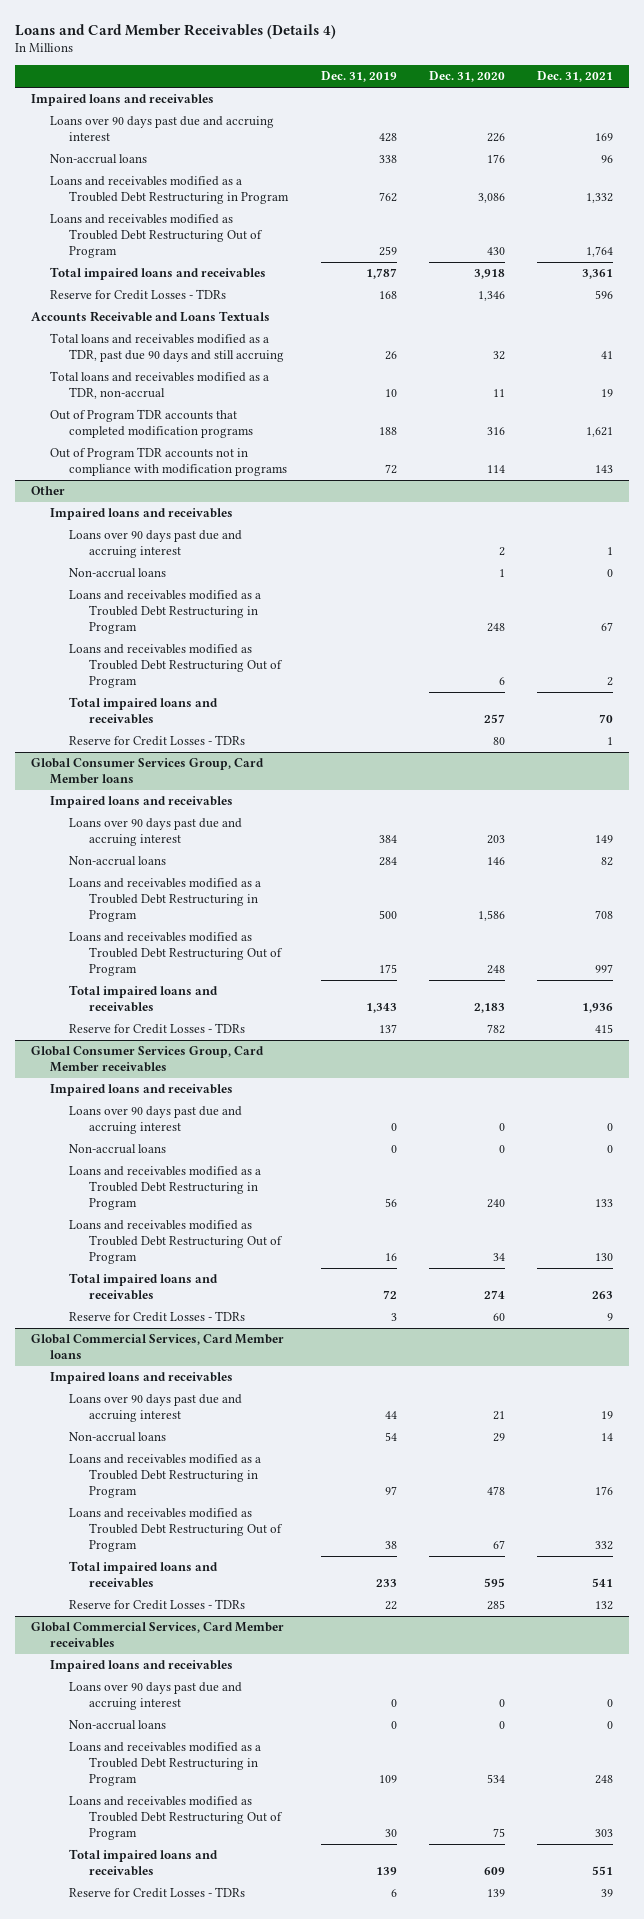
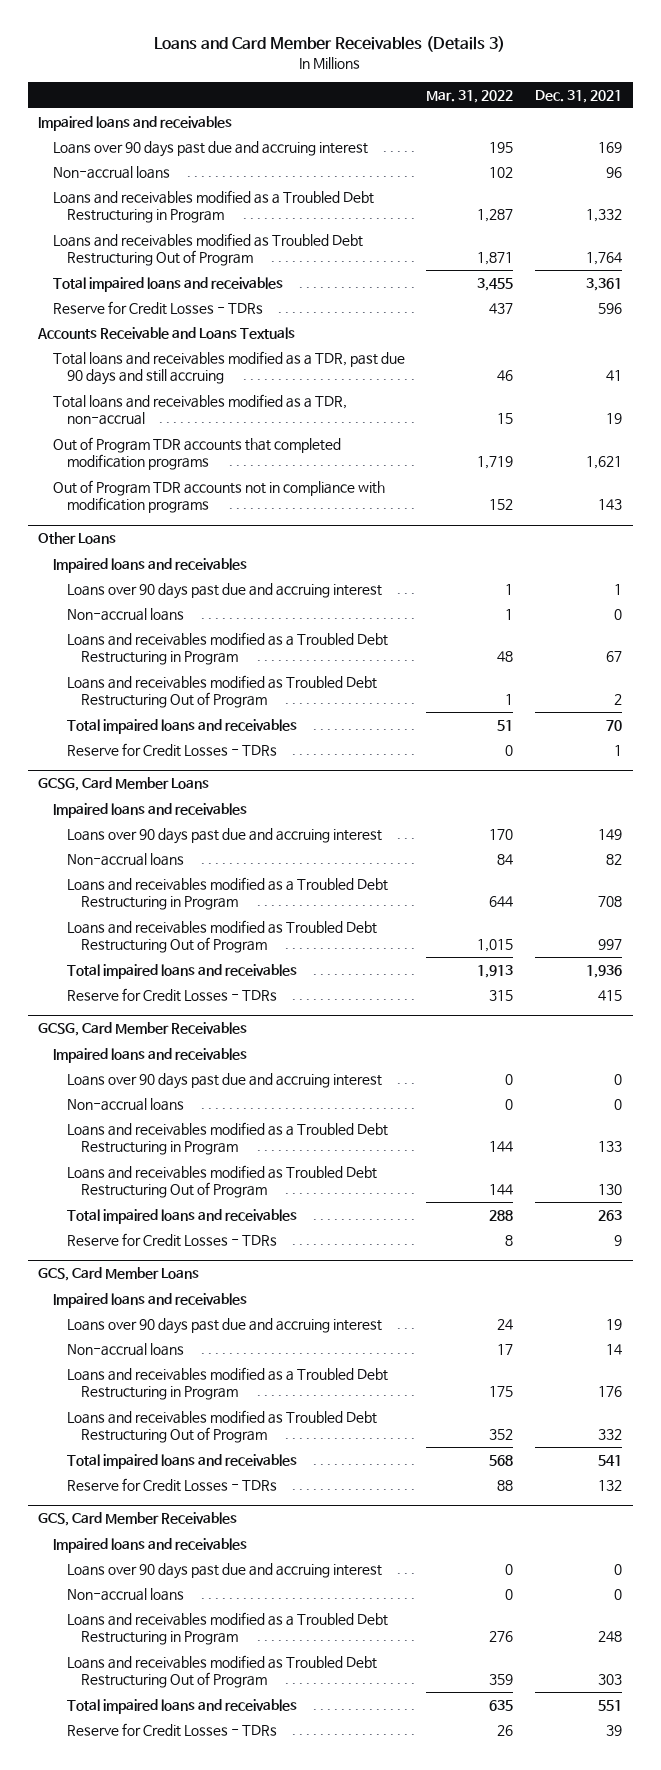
- Loans and Card Member Receivables (Details 4)
+ Loans and Card Member Receivables (Details 3)
- | Dec. 31, 2019 | Dec. 31, 2020 | Dec. 31, 2021
+ | Mar. 31, 2022 | Dec. 31, 2021
- Other
+ Other Loans
- Global Consumer Services Group, Card Member loans
+ GCSG, Card Member Loans
- Global Consumer Services Group, Card Member receivables
+ GCSG, Card Member Receivables
- Global Commercial Services, Card Member loans
+ GCS, Card Member Loans
- Global Commercial Services, Card Member receivables
+ GCS, Card Member Receivables

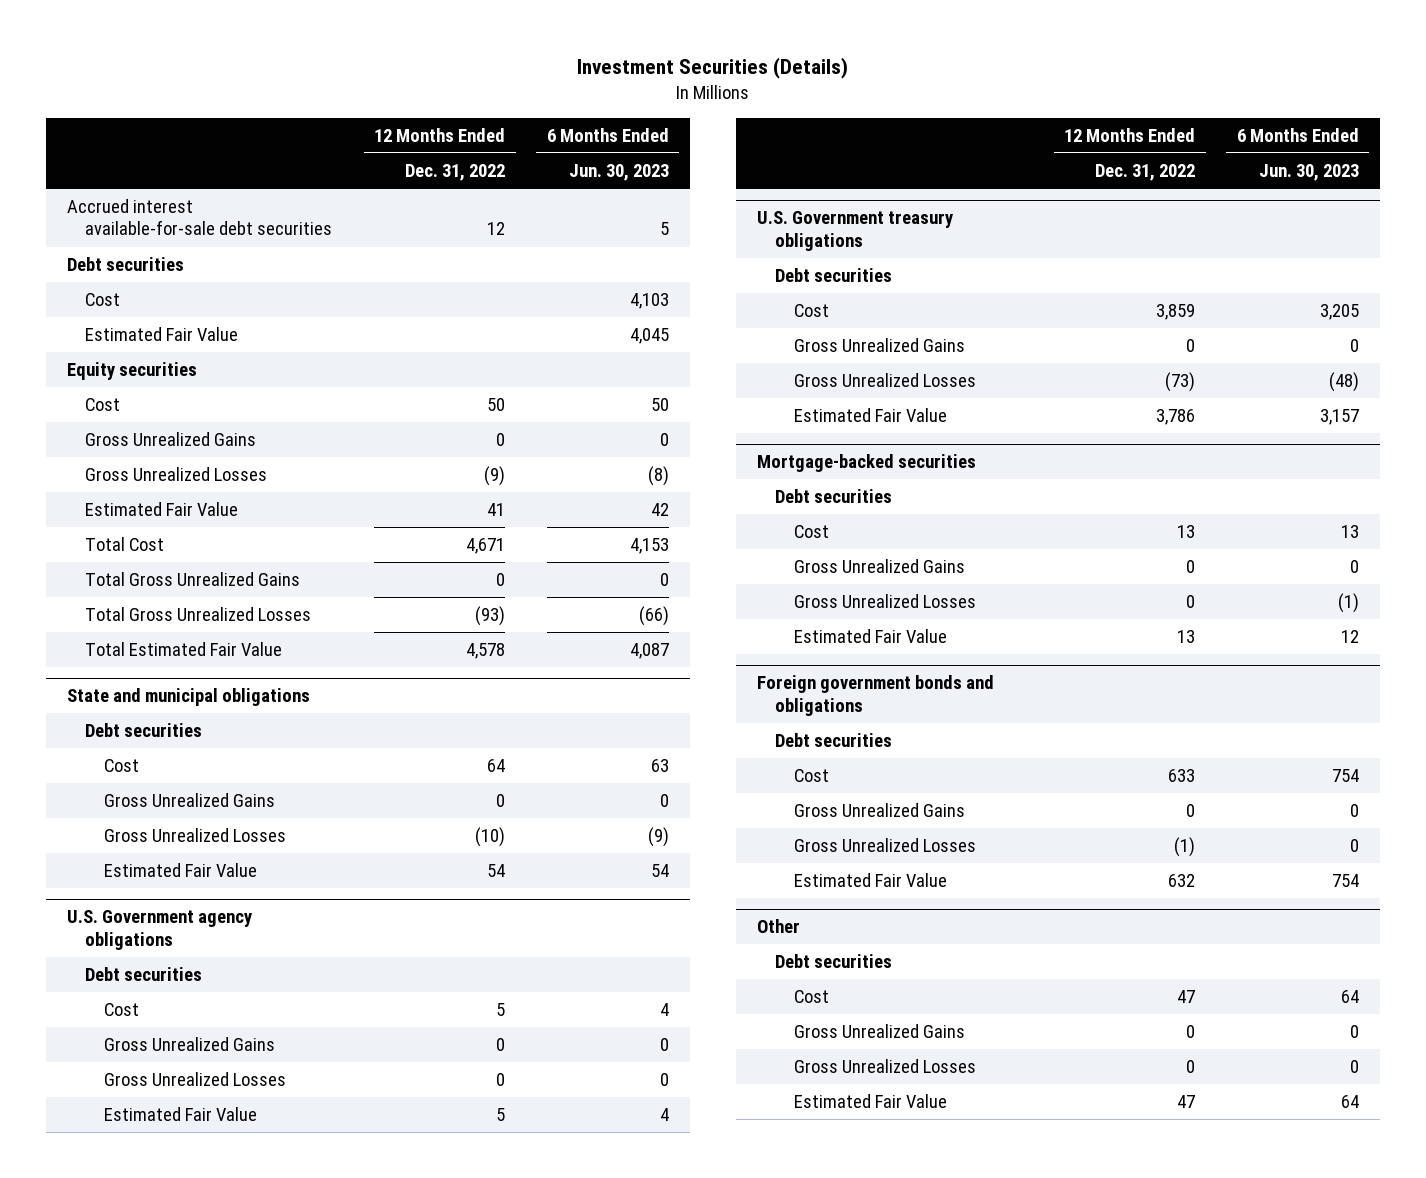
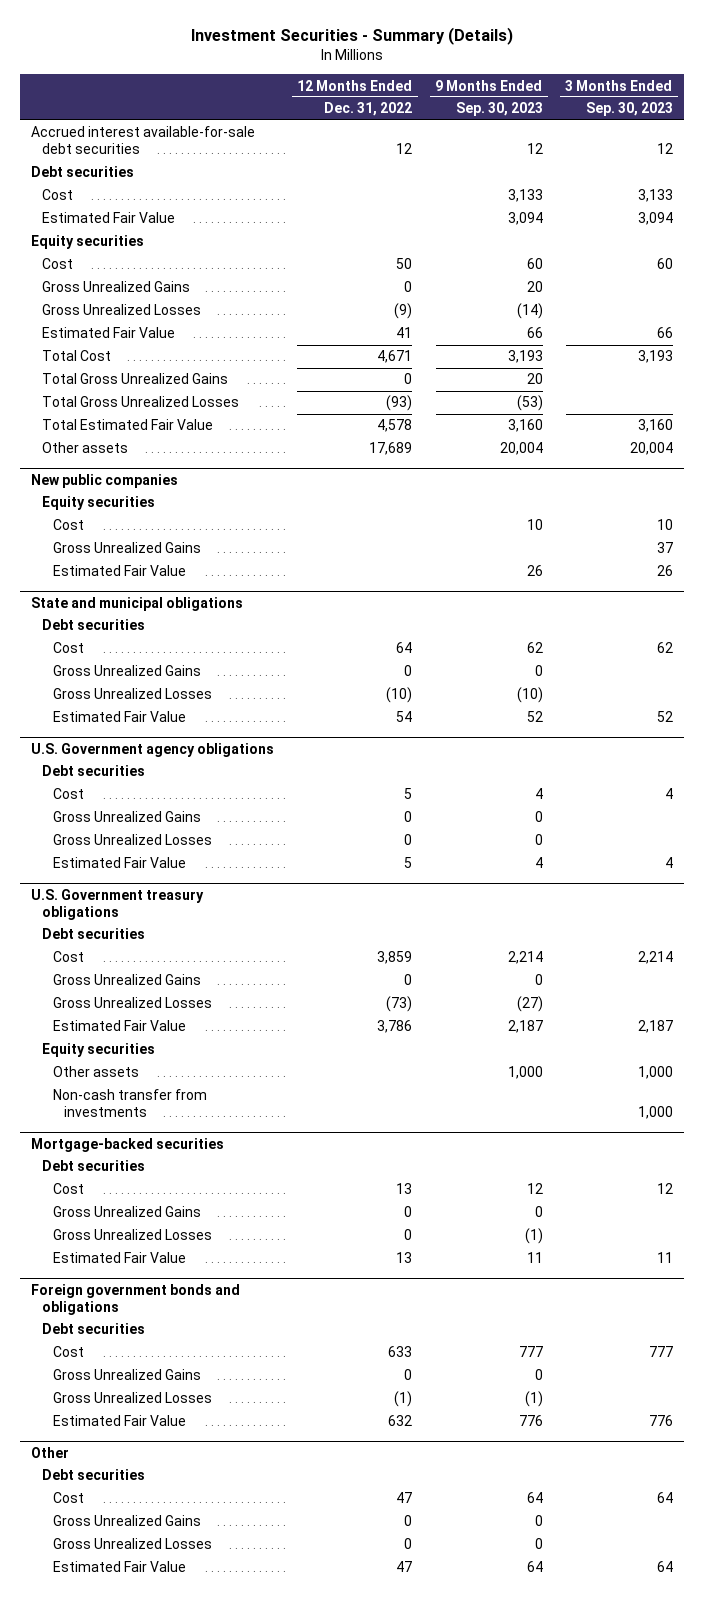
- Investment Securities (Details)
+ Investment Securities - Summary (Details)
- | 12 Months Ended Dec. 31, 2022 | 6 Months Ended Jun. 30, 2023
+ | 12 Months Ended Dec. 31, 2022 | 9 Months Ended Sep. 30, 2023 | 3 Months Ended Sep. 30, 2023
+ Other assets | 17,689 | 20,004 | 20,004
+ New public companies
+ Equity securities
+ Cost | | 10 | 10
+ Gross Unrealized Gains | | | 37
+ Estimated Fair Value | | 26 | 26
@ U.S. Government treasury obligations
+ Equity securities
+ Other assets | | 1,000 | 1,000
+ Non-cash transfer from investments | | | 1,000

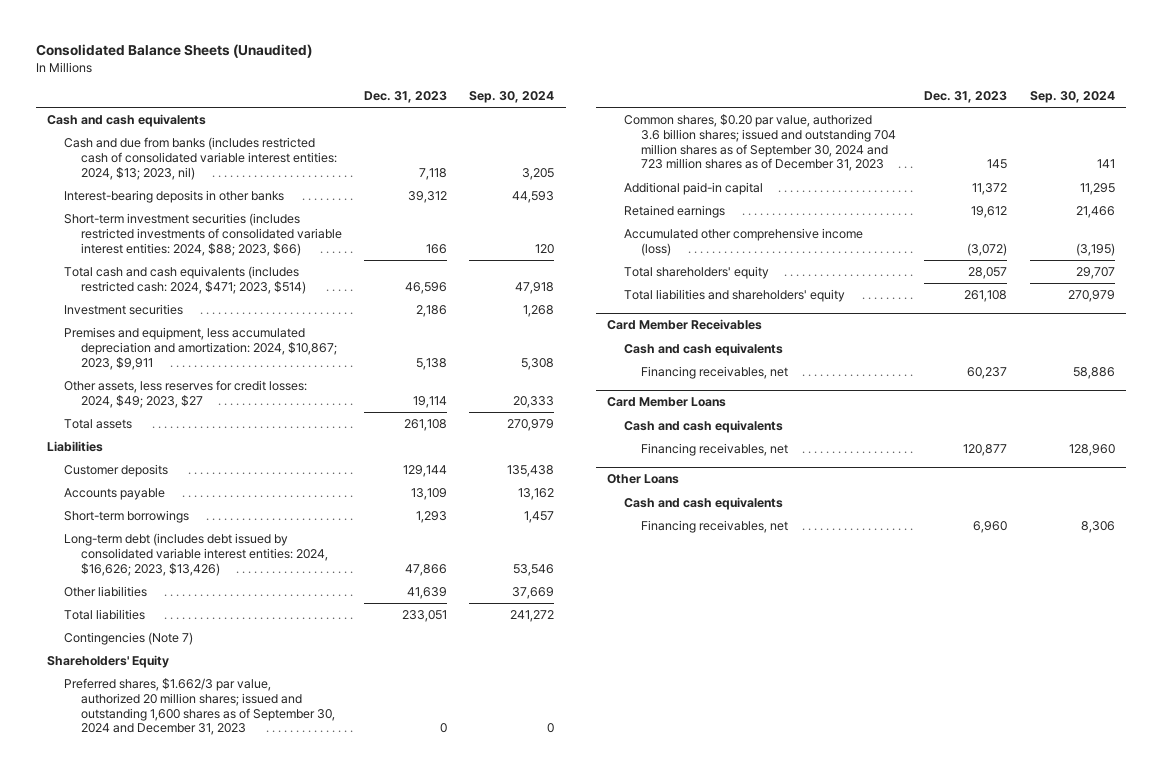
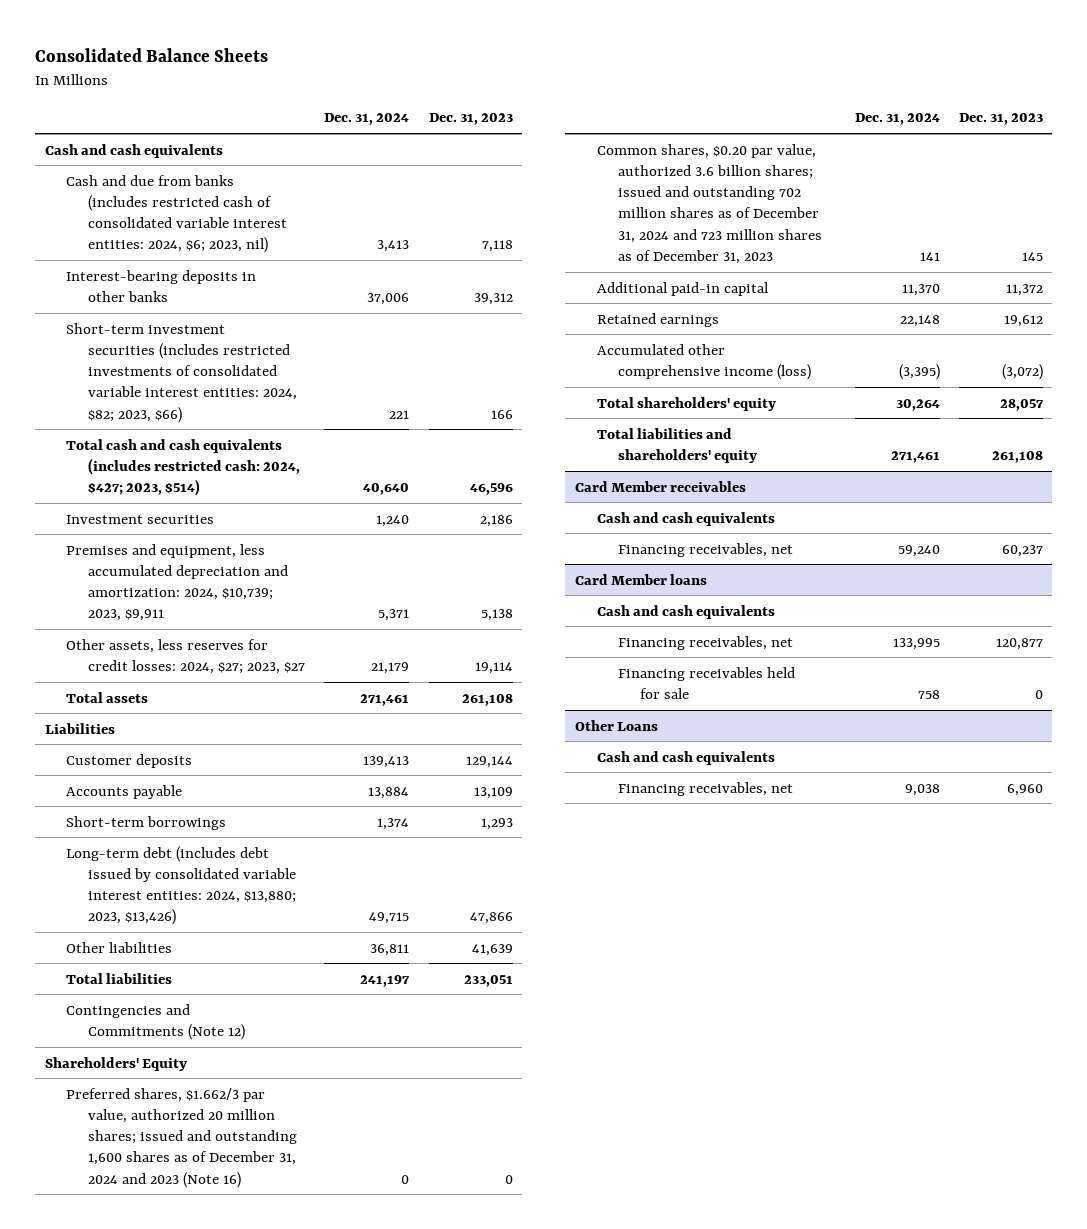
- Consolidated Balance Sheets (Unaudited)
+ Consolidated Balance Sheets
- | Dec. 31, 2023 | Sep. 30, 2024
+ | Dec. 31, 2024 | Dec. 31, 2023
- Cash and due from banks (includes restricted cash of consolidated variable interest entities: 2024, $13; 2023, nil) | 7,118 | 3,205
+ Cash and due from banks (includes restricted cash of consolidated variable interest entities: 2024, $6; 2023, nil) | 3,413 | 7,118
- Short-term investment securities (includes restricted investments of consolidated variable interest entities: 2024, $88; 2023, $66) | 166 | 120
- Total cash and cash equivalents (includes restricted cash: 2024, $471; 2023, $514) | 46,596 | 47,918
+ Short-term investment securities (includes restricted investments of consolidated variable interest entities: 2024, $82; 2023, $66) | 221 | 166
+ Total cash and cash equivalents (includes restricted cash: 2024, $427; 2023, $514) | 40,640 | 46,596
- Premises and equipment, less accumulated depreciation and amortization: 2024, $10,867; 2023, $9,911 | 5,138 | 5,308
- Other assets, less reserves for credit losses: 2024, $49; 2023, $27 | 19,114 | 20,333
+ Premises and equipment, less accumulated depreciation and amortization: 2024, $10,739; 2023, $9,911 | 5,371 | 5,138
+ Other assets, less reserves for credit losses: 2024, $27; 2023, $27 | 21,179 | 19,114
- Long-term debt (includes debt issued by consolidated variable interest entities: 2024, $16,626; 2023, $13,426) | 47,866 | 53,546
+ Long-term debt (includes debt issued by consolidated variable interest entities: 2024, $13,880; 2023, $13,426) | 49,715 | 47,866
- Contingencies (Note 7)
+ Contingencies and Commitments (Note 12)
- Preferred shares, $1.662/3 par value, authorized 20 million shares; issued and outstanding 1,600 shares as of September 30, 2024 and December 31, 2023 | 0 | 0
- Common shares, $0.20 par value, authorized 3.6 billion shares; issued and outstanding 704 million shares as of September 30, 2024 and 723 million shares as of December 31, 2023 | 145 | 141
+ Preferred shares, $1.662/3 par value, authorized 20 million shares; issued and outstanding 1,600 shares as of December 31, 2024 and 2023 (Note 16) | 0 | 0
+ Common shares, $0.20 par value, authorized 3.6 billion shares; issued and outstanding 702 million shares as of December 31, 2024 and 723 million shares as of December 31, 2023 | 141 | 145
- Card Member Receivables
+ Card Member receivables
- Card Member Loans
+ Card Member loans
+ Financing receivables held for sale | 758 | 0

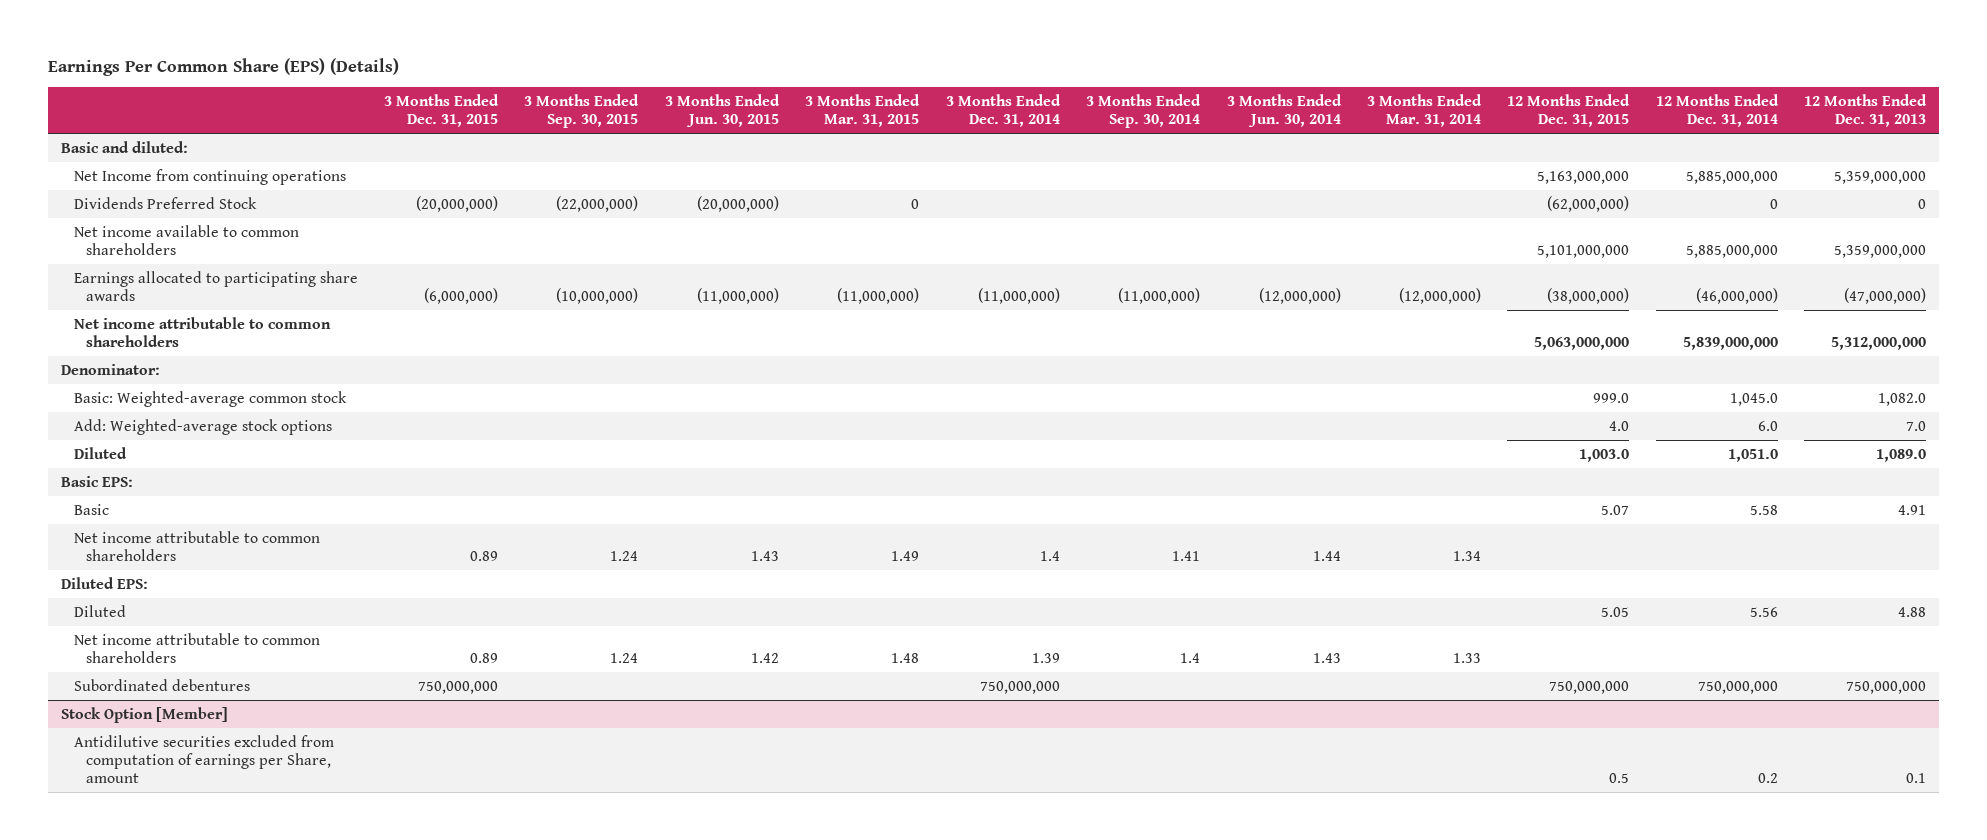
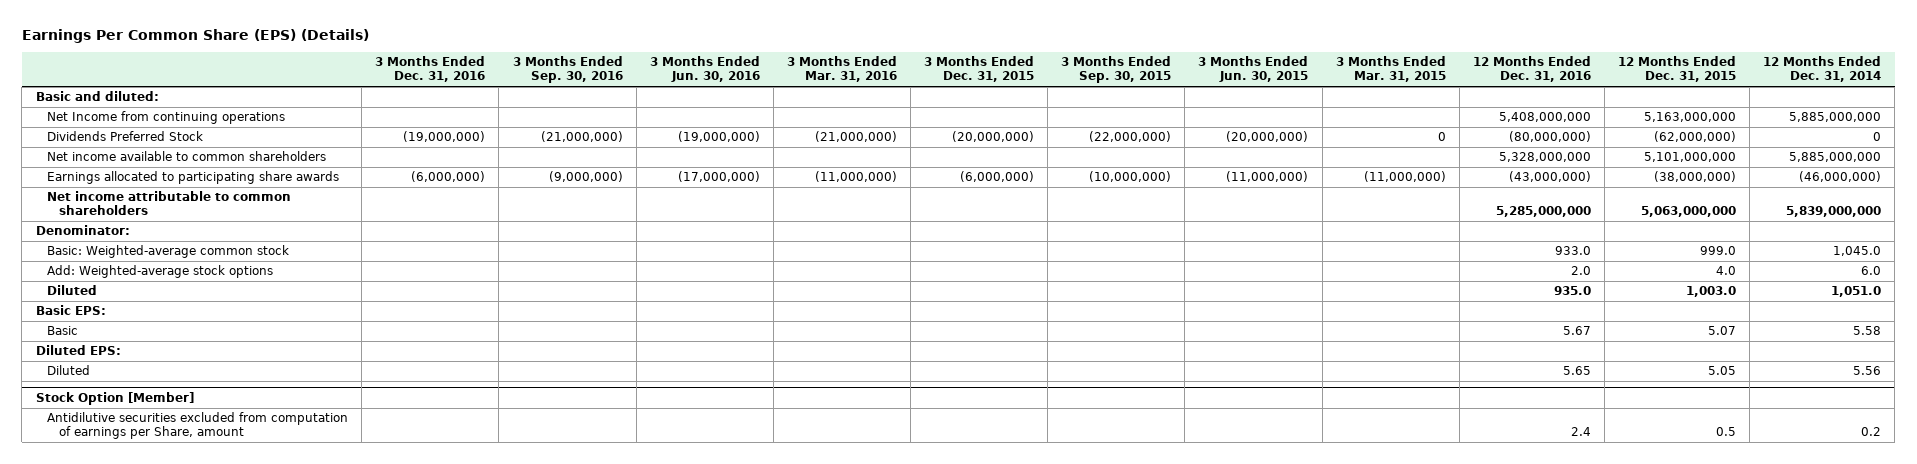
- | 3 Months Ended Dec. 31, 2015 | 3 Months Ended Sep. 30, 2015 | 3 Months Ended Jun. 30, 2015 | 3 Months Ended Mar. 31, 2015 | 3 Months Ended Dec. 31, 2014 | 3 Months Ended Sep. 30, 2014 | 3 Months Ended Jun. 30, 2014 | 3 Months Ended Mar. 31, 2014 | 12 Months Ended Dec. 31, 2015 | 12 Months Ended Dec. 31, 2014 | 12 Months Ended Dec. 31, 2013
+ | 3 Months Ended Dec. 31, 2016 | 3 Months Ended Sep. 30, 2016 | 3 Months Ended Jun. 30, 2016 | 3 Months Ended Mar. 31, 2016 | 3 Months Ended Dec. 31, 2015 | 3 Months Ended Sep. 30, 2015 | 3 Months Ended Jun. 30, 2015 | 3 Months Ended Mar. 31, 2015 | 12 Months Ended Dec. 31, 2016 | 12 Months Ended Dec. 31, 2015 | 12 Months Ended Dec. 31, 2014
- Net income attributable to common shareholders | 0.89 | 1.24 | 1.43 | 1.49 | 1.4 | 1.41 | 1.44 | 1.34 | | |
- Net income attributable to common shareholders | 0.89 | 1.24 | 1.42 | 1.48 | 1.39 | 1.4 | 1.43 | 1.33 | | |
- Subordinated debentures | 750,000,000 | | | | 750,000,000 | | | | 750,000,000 | 750,000,000 | 750,000,000

